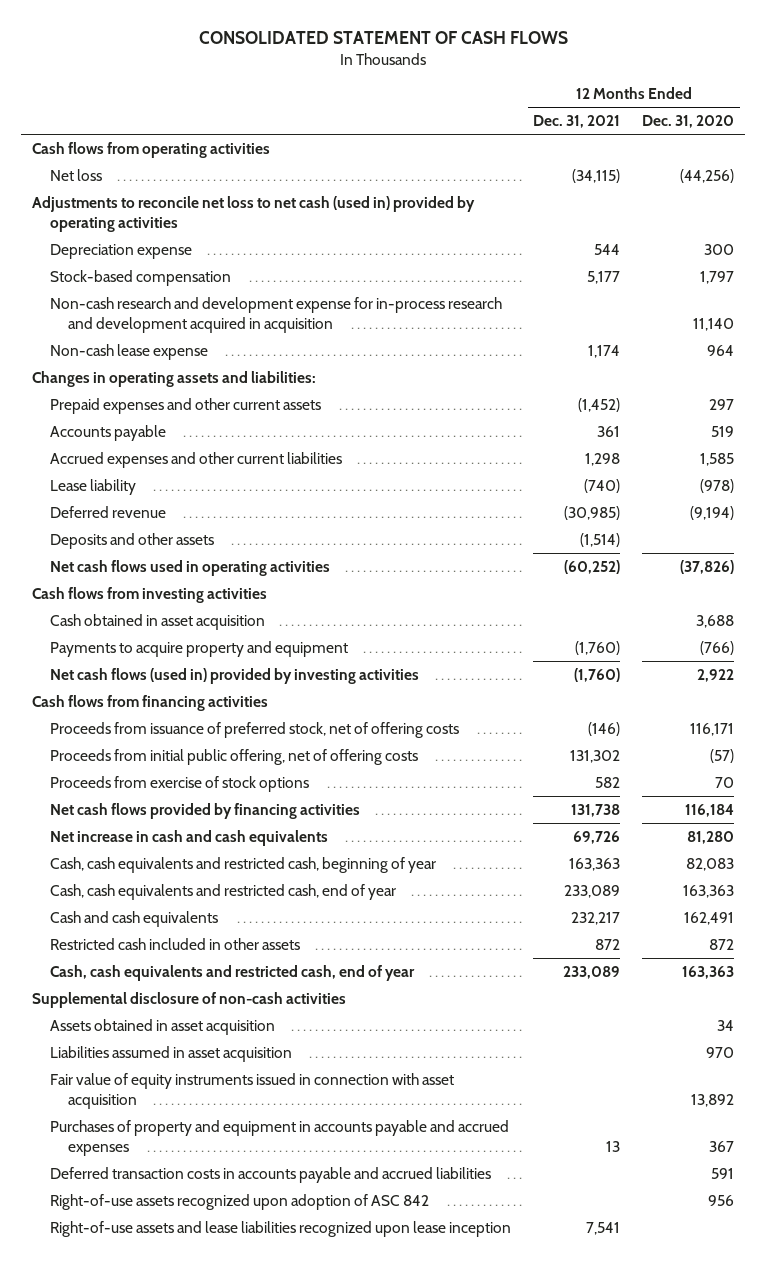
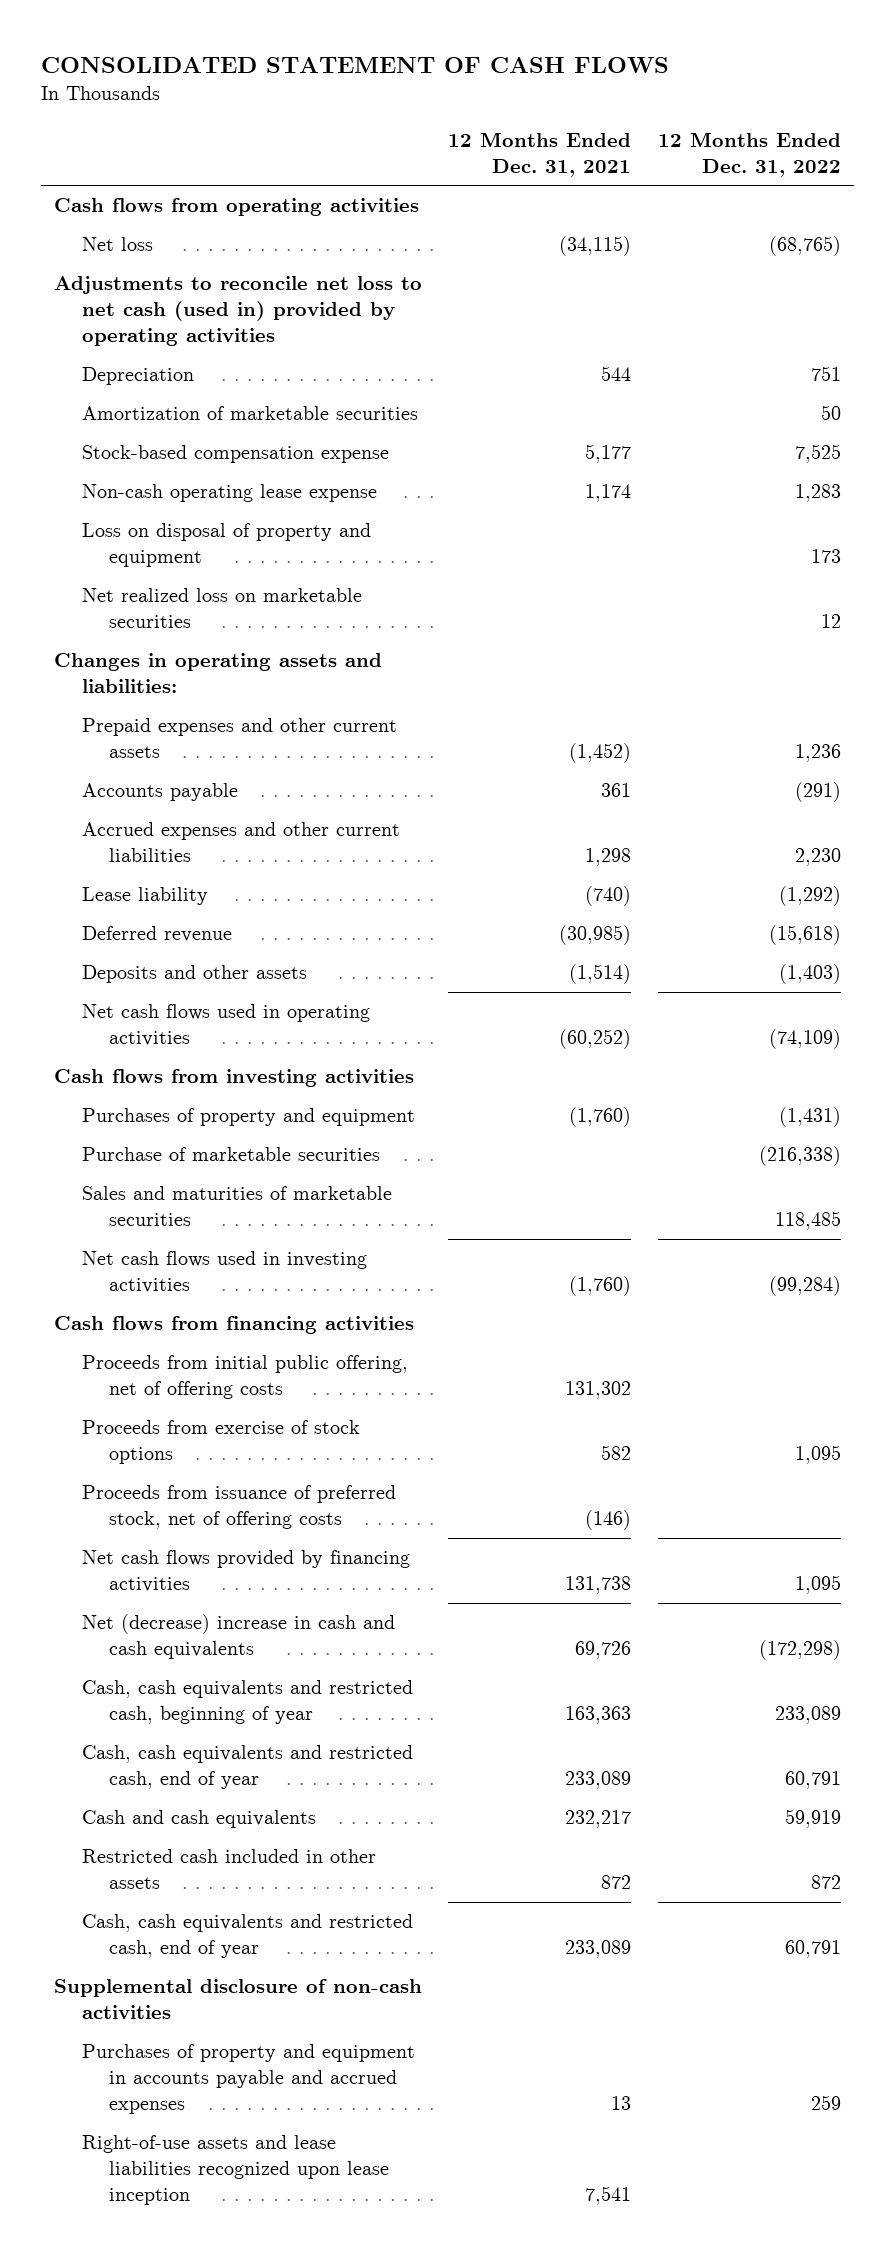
- | 12 Months Ended Dec. 31, 2021 | 12 Months Ended Dec. 31, 2020
+ | 12 Months Ended Dec. 31, 2021 | 12 Months Ended Dec. 31, 2022
- Depreciation expense | 544 | 300
- Stock-based compensation | 5,177 | 1,797
- Non-cash research and development expense for in-process research and development acquired in acquisition | | 11,140
- Non-cash lease expense | 1,174 | 964
+ Depreciation | 544 | 751
+ Amortization of marketable securities | | 50
+ Stock-based compensation expense | 5,177 | 7,525
+ Non-cash operating lease expense | 1,174 | 1,283
+ Loss on disposal of property and equipment | | 173
+ Net realized loss on marketable securities | | 12
- Cash obtained in asset acquisition | | 3,688
- Payments to acquire property and equipment | (1,760) | (766)
- Net cash flows (used in) provided by investing activities | (1,760) | 2,922
+ Purchases of property and equipment | (1,760) | (1,431)
+ Purchase of marketable securities | | (216,338)
+ Sales and maturities of marketable securities | | 118,485
+ Net cash flows used in investing activities | (1,760) | (99,284)
moved down: Proceeds from issuance of preferred stock, net of offering costs | (146) |
- Net increase in cash and cash equivalents | 69,726 | 81,280
+ Net (decrease) increase in cash and cash equivalents | 69,726 | (172,298)
- Assets obtained in asset acquisition | | 34
- Liabilities assumed in asset acquisition | | 970
- Fair value of equity instruments issued in connection with asset acquisition | | 13,892
- Deferred transaction costs in accounts payable and accrued liabilities | | 591
- Right-of-use assets recognized upon adoption of ASC 842 | | 956

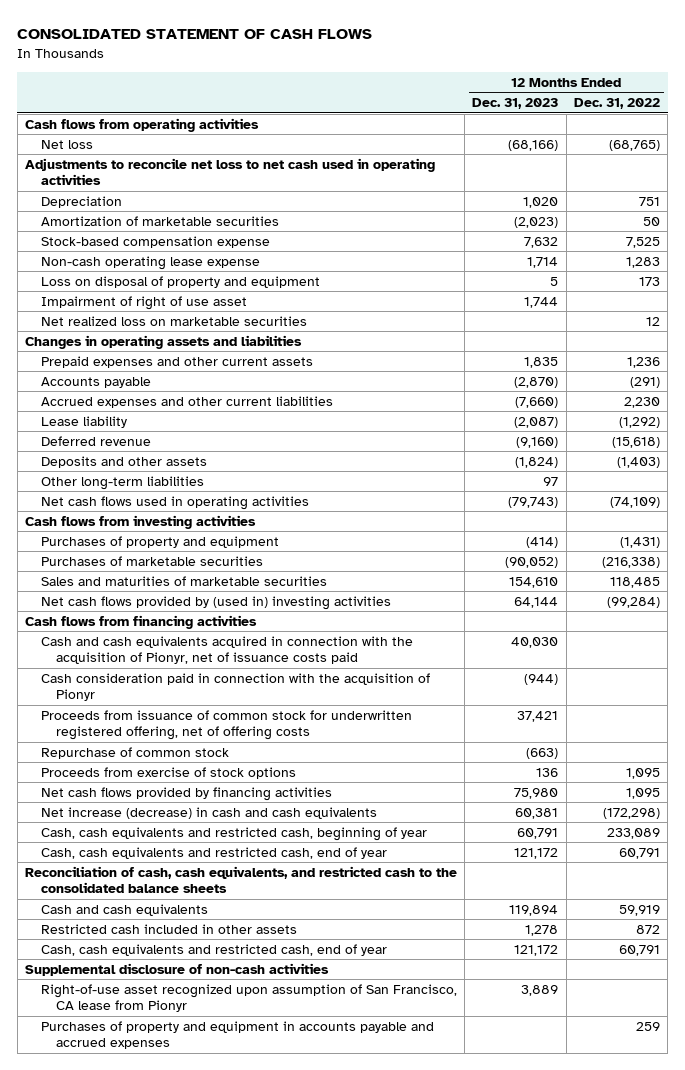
- | 12 Months Ended Dec. 31, 2021 | 12 Months Ended Dec. 31, 2022
+ | 12 Months Ended Dec. 31, 2023 | 12 Months Ended Dec. 31, 2022
- Adjustments to reconcile net loss to net cash (used in) provided by operating activities
+ Adjustments to reconcile net loss to net cash used in operating activities
+ Impairment of right of use asset | 1,744 |
- Changes in operating assets and liabilities:
+ Changes in operating assets and liabilities
+ Other long-term liabilities | 97 |
- Purchase of marketable securities | | (216,338)
+ Purchases of marketable securities | (90,052) | (216,338)
- Net cash flows used in investing activities | (1,760) | (99,284)
+ Net cash flows provided by (used in) investing activities | 64,144 | (99,284)
- Proceeds from initial public offering, net of offering costs | 131,302 |
+ Cash and cash equivalents acquired in connection with the acquisition of Pionyr, net of issuance costs paid | 40,030 |
+ Cash consideration paid in connection with the acquisition of Pionyr | (944) |
+ Proceeds from issuance of common stock for underwritten registered offering, net of offering costs | 37,421 |
+ Repurchase of common stock | (663) |
- Proceeds from issuance of preferred stock, net of offering costs | (146) |
- Net (decrease) increase in cash and cash equivalents | 69,726 | (172,298)
+ Net increase (decrease) in cash and cash equivalents | 60,381 | (172,298)
+ Reconciliation of cash, cash equivalents, and restricted cash to the consolidated balance sheets
+ Right-of-use asset recognized upon assumption of San Francisco, CA lease from Pionyr | 3,889 |
- Right-of-use assets and lease liabilities recognized upon lease inception | 7,541 |

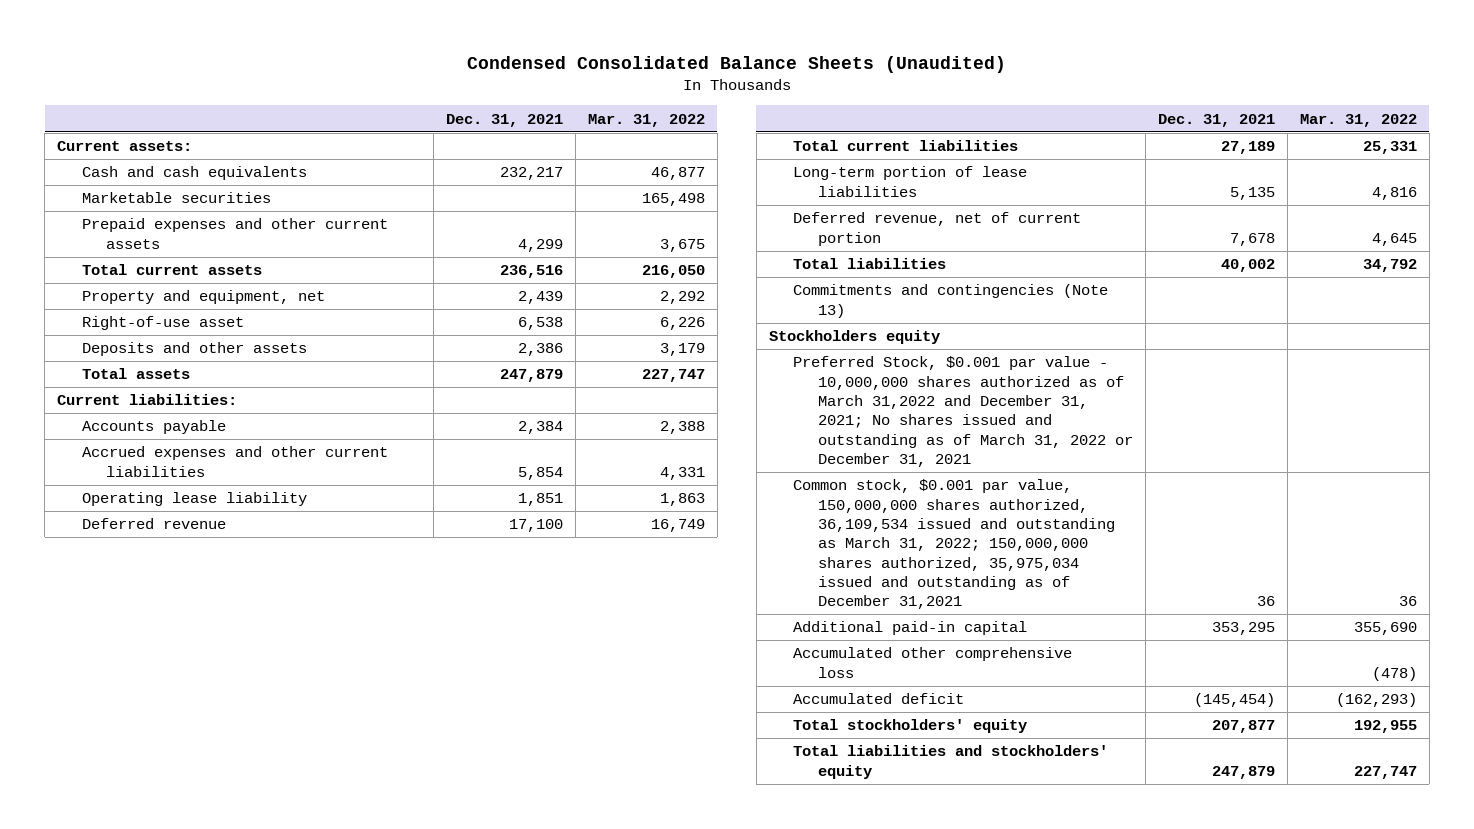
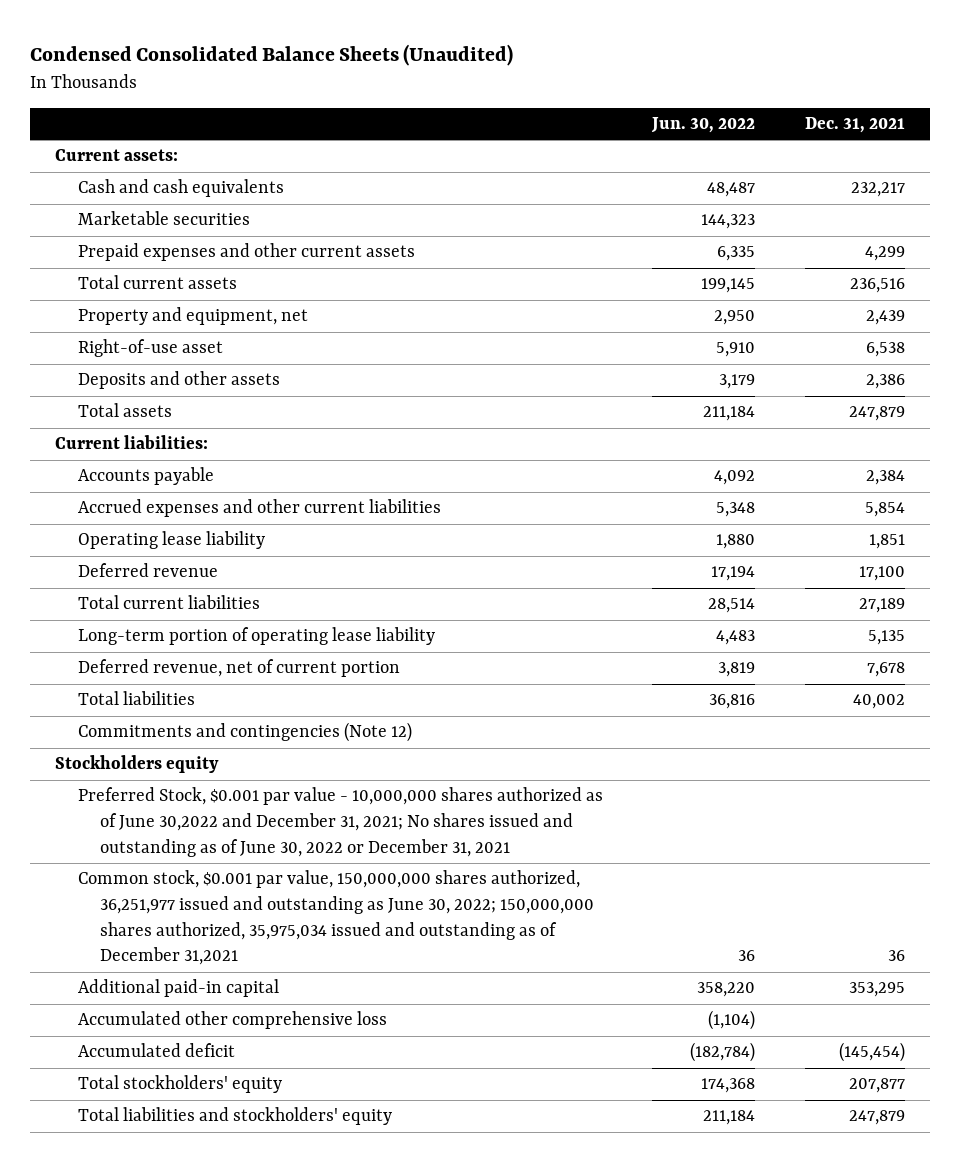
- | Dec. 31, 2021 | Mar. 31, 2022
+ | Jun. 30, 2022 | Dec. 31, 2021
- Long-term portion of lease liabilities | 5,135 | 4,816
+ Long-term portion of operating lease liability | 4,483 | 5,135
- Commitments and contingencies (Note 13)
+ Commitments and contingencies (Note 12)
- Preferred Stock, $0.001 par value - 10,000,000 shares authorized as of March 31,2022 and December 31, 2021; No shares issued and outstanding as of March 31, 2022 or December 31, 2021
- Common stock, $0.001 par value, 150,000,000 shares authorized, 36,109,534 issued and outstanding as March 31, 2022; 150,000,000 shares authorized, 35,975,034 issued and outstanding as of December 31,2021 | 36 | 36
+ Preferred Stock, $0.001 par value - 10,000,000 shares authorized as of June 30,2022 and December 31, 2021; No shares issued and outstanding as of June 30, 2022 or December 31, 2021
+ Common stock, $0.001 par value, 150,000,000 shares authorized, 36,251,977 issued and outstanding as June 30, 2022; 150,000,000 shares authorized, 35,975,034 issued and outstanding as of December 31,2021 | 36 | 36

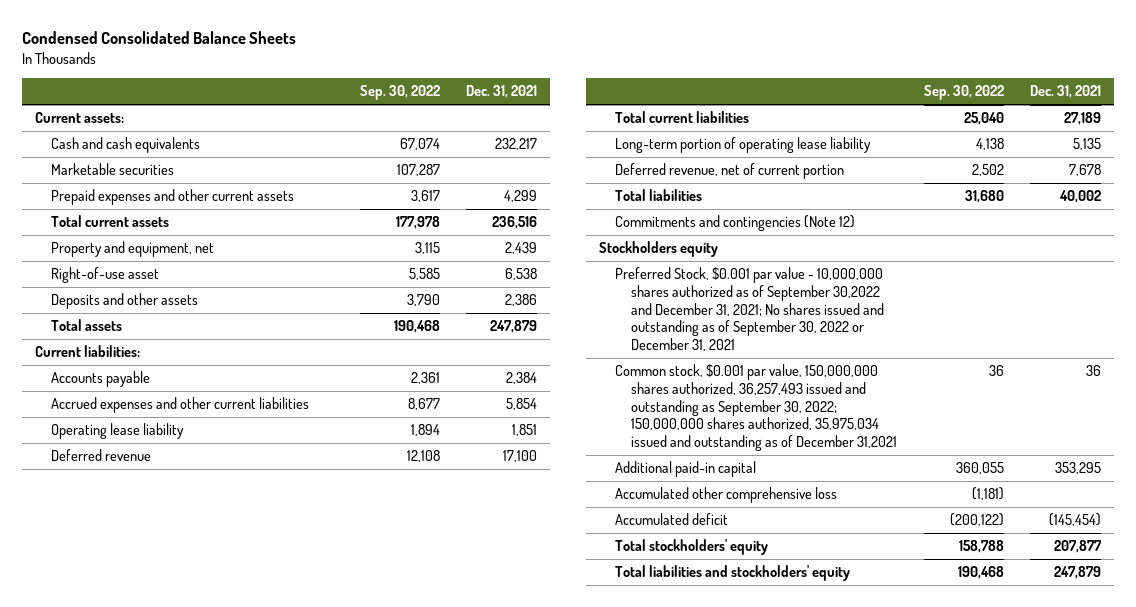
- Condensed Consolidated Balance Sheets (Unaudited)
+ Condensed Consolidated Balance Sheets
- | Jun. 30, 2022 | Dec. 31, 2021
+ | Sep. 30, 2022 | Dec. 31, 2021
- Preferred Stock, $0.001 par value - 10,000,000 shares authorized as of June 30,2022 and December 31, 2021; No shares issued and outstanding as of June 30, 2022 or December 31, 2021
- Common stock, $0.001 par value, 150,000,000 shares authorized, 36,251,977 issued and outstanding as June 30, 2022; 150,000,000 shares authorized, 35,975,034 issued and outstanding as of December 31,2021 | 36 | 36
+ Preferred Stock, $0.001 par value - 10,000,000 shares authorized as of September 30,2022 and December 31, 2021; No shares issued and outstanding as of September 30, 2022 or December 31, 2021
+ Common stock, $0.001 par value, 150,000,000 shares authorized, 36,257,493 issued and outstanding as September 30, 2022; 150,000,000 shares authorized, 35,975,034 issued and outstanding as of December 31,2021 | 36 | 36

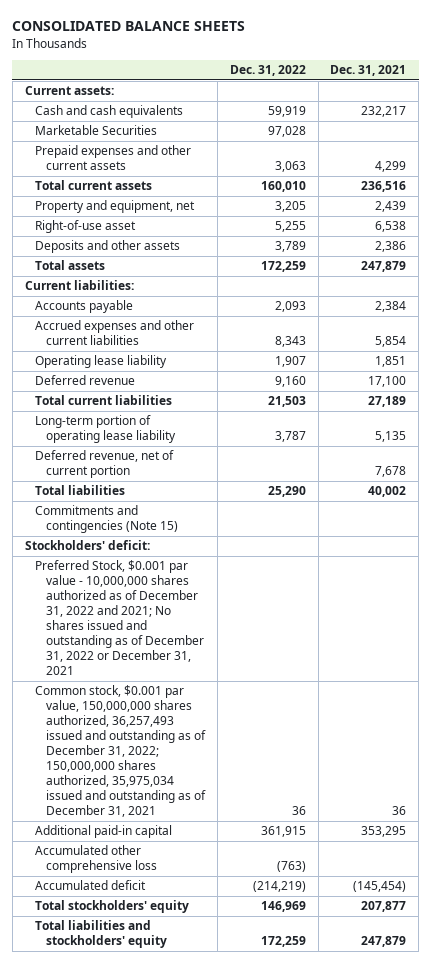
- Condensed Consolidated Balance Sheets
+ CONSOLIDATED BALANCE SHEETS
- | Sep. 30, 2022 | Dec. 31, 2021
+ | Dec. 31, 2022 | Dec. 31, 2021
- Marketable securities | 107,287 |
+ Marketable Securities | 97,028 |
- Commitments and contingencies (Note 12)
- Stockholders equity
- Preferred Stock, $0.001 par value - 10,000,000 shares authorized as of September 30,2022 and December 31, 2021; No shares issued and outstanding as of September 30, 2022 or December 31, 2021
- Common stock, $0.001 par value, 150,000,000 shares authorized, 36,257,493 issued and outstanding as September 30, 2022; 150,000,000 shares authorized, 35,975,034 issued and outstanding as of December 31,2021 | 36 | 36
+ Commitments and contingencies (Note 15)
+ Stockholders' deficit:
+ Preferred Stock, $0.001 par value - 10,000,000 shares authorized as of December 31, 2022 and 2021; No shares issued and outstanding as of December 31, 2022 or December 31, 2021
+ Common stock, $0.001 par value, 150,000,000 shares authorized, 36,257,493 issued and outstanding as of December 31, 2022; 150,000,000 shares authorized, 35,975,034 issued and outstanding as of December 31, 2021 | 36 | 36

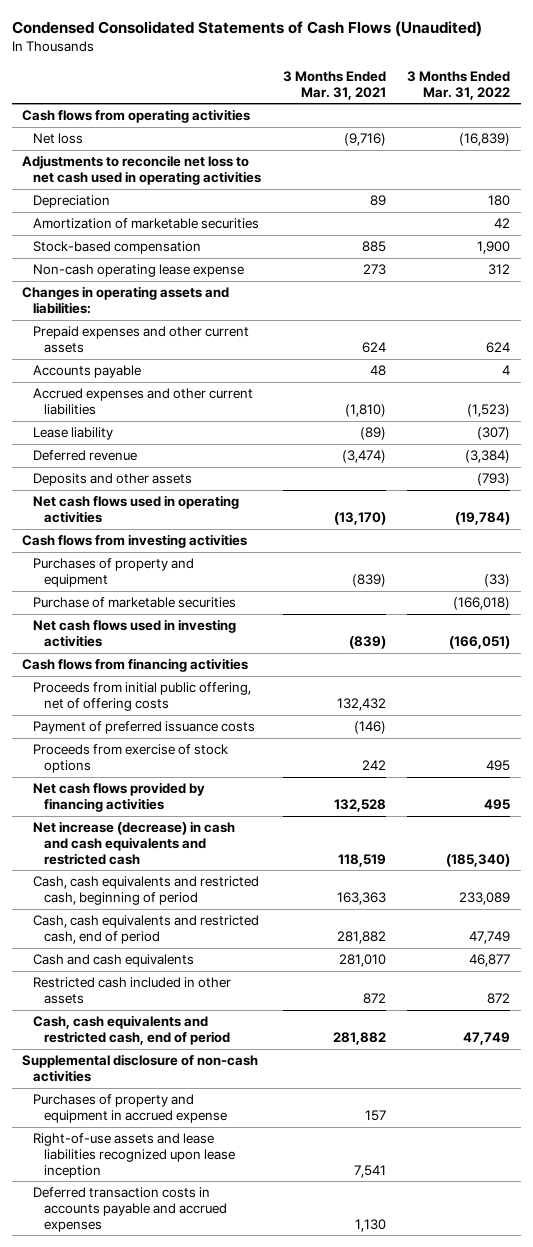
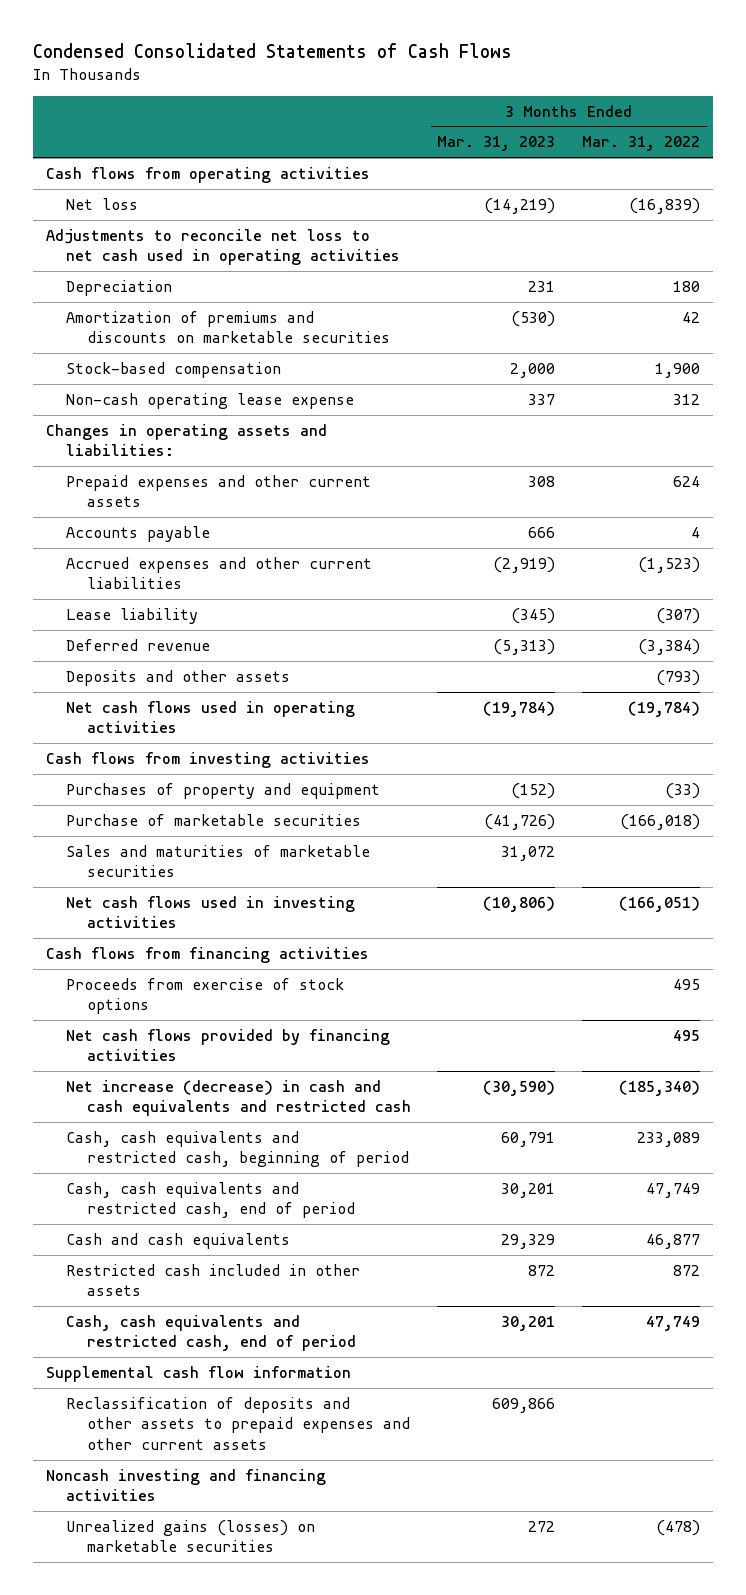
- Condensed Consolidated Statements of Cash Flows (Unaudited)
+ Condensed Consolidated Statements of Cash Flows
- | 3 Months Ended Mar. 31, 2021 | 3 Months Ended Mar. 31, 2022
+ | 3 Months Ended Mar. 31, 2023 | 3 Months Ended Mar. 31, 2022
- Amortization of marketable securities | | 42
+ Amortization of premiums and discounts on marketable securities | (530) | 42
+ Sales and maturities of marketable securities | 31,072 |
- Proceeds from initial public offering, net of offering costs | 132,432 |
- Payment of preferred issuance costs | (146) |
- Supplemental disclosure of non-cash activities
- Purchases of property and equipment in accrued expense | 157 |
- Right-of-use assets and lease liabilities recognized upon lease inception | 7,541 |
- Deferred transaction costs in accounts payable and accrued expenses | 1,130 |
+ Supplemental cash flow information
+ Reclassification of deposits and other assets to prepaid expenses and other current assets | 609,866 |
+ Noncash investing and financing activities
+ Unrealized gains (losses) on marketable securities | 272 | (478)

